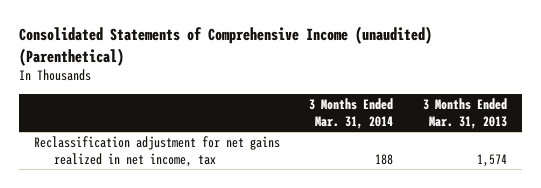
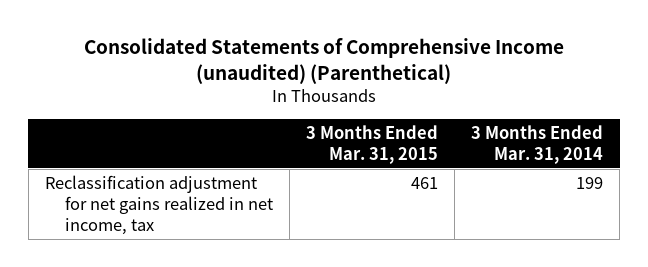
- | 3 Months Ended Mar. 31, 2014 | 3 Months Ended Mar. 31, 2013
+ | 3 Months Ended Mar. 31, 2015 | 3 Months Ended Mar. 31, 2014
- Reclassification adjustment for net gains realized in net income, tax | 188 | 1,574
+ Reclassification adjustment for net gains realized in net income, tax | 461 | 199

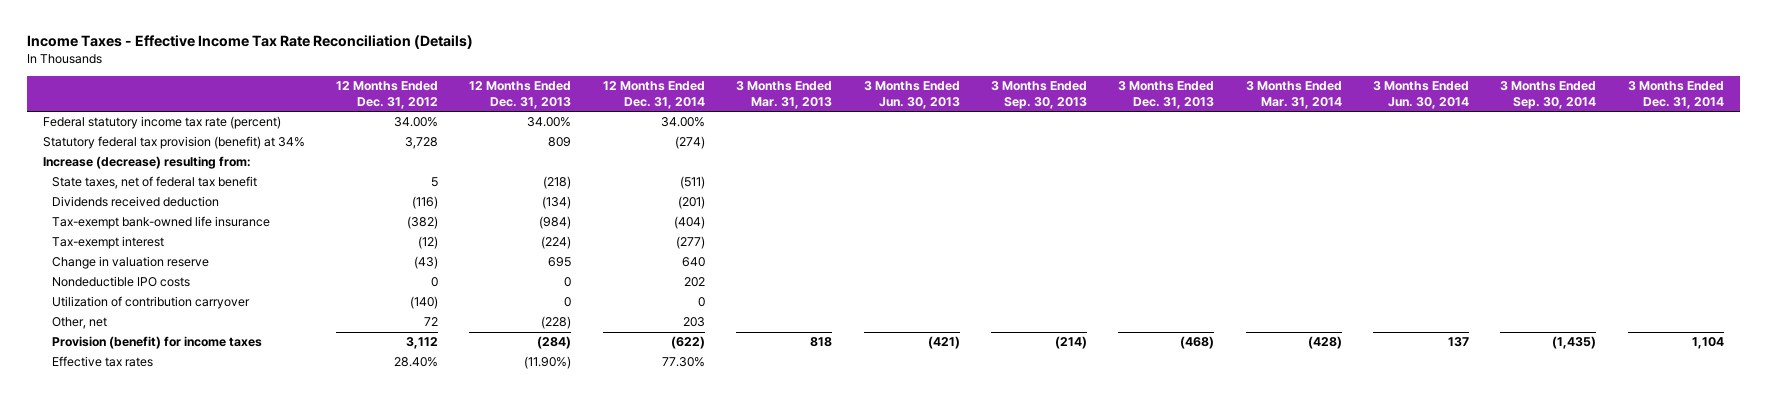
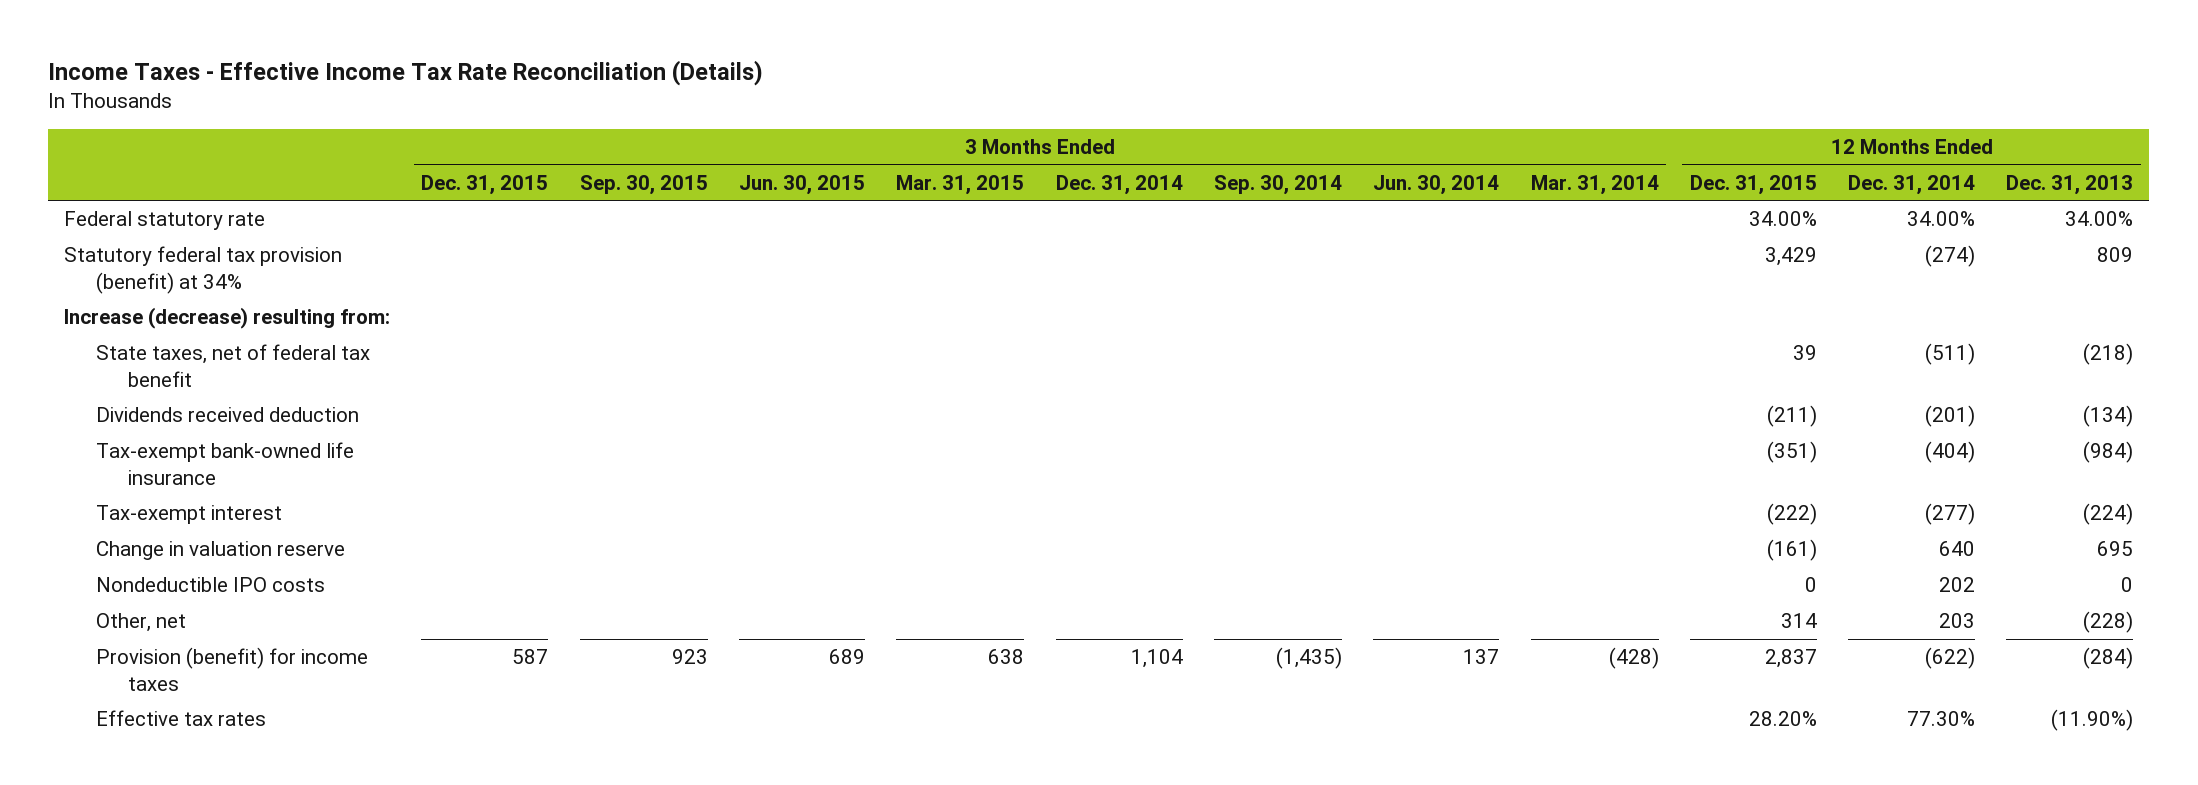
- | 12 Months Ended Dec. 31, 2012 | 12 Months Ended Dec. 31, 2013 | 12 Months Ended Dec. 31, 2014 | 3 Months Ended Mar. 31, 2013 | 3 Months Ended Jun. 30, 2013 | 3 Months Ended Sep. 30, 2013 | 3 Months Ended Dec. 31, 2013 | 3 Months Ended Mar. 31, 2014 | 3 Months Ended Jun. 30, 2014 | 3 Months Ended Sep. 30, 2014 | 3 Months Ended Dec. 31, 2014
+ | 3 Months Ended Dec. 31, 2015 | 3 Months Ended Sep. 30, 2015 | 3 Months Ended Jun. 30, 2015 | 3 Months Ended Mar. 31, 2015 | 3 Months Ended Dec. 31, 2014 | 3 Months Ended Sep. 30, 2014 | 3 Months Ended Jun. 30, 2014 | 3 Months Ended Mar. 31, 2014 | 12 Months Ended Dec. 31, 2015 | 12 Months Ended Dec. 31, 2014 | 12 Months Ended Dec. 31, 2013
- Federal statutory income tax rate (percent) | 34.00% | 34.00% | 34.00% | | | | | | | |
+ Federal statutory rate | | | | | | | | | 34.00% | 34.00% | 34.00%
- Utilization of contribution carryover | (140) | 0 | 0 | | | | | | | |

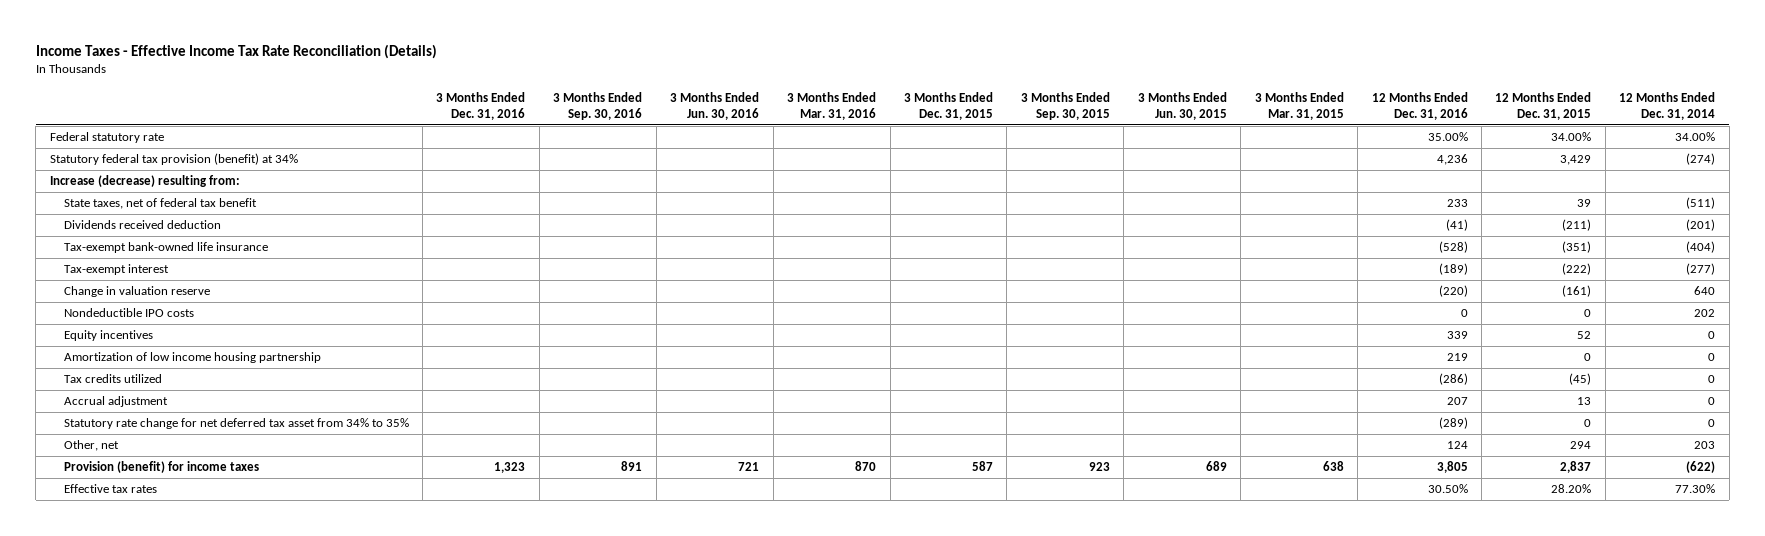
- | 3 Months Ended Dec. 31, 2015 | 3 Months Ended Sep. 30, 2015 | 3 Months Ended Jun. 30, 2015 | 3 Months Ended Mar. 31, 2015 | 3 Months Ended Dec. 31, 2014 | 3 Months Ended Sep. 30, 2014 | 3 Months Ended Jun. 30, 2014 | 3 Months Ended Mar. 31, 2014 | 12 Months Ended Dec. 31, 2015 | 12 Months Ended Dec. 31, 2014 | 12 Months Ended Dec. 31, 2013
+ | 3 Months Ended Dec. 31, 2016 | 3 Months Ended Sep. 30, 2016 | 3 Months Ended Jun. 30, 2016 | 3 Months Ended Mar. 31, 2016 | 3 Months Ended Dec. 31, 2015 | 3 Months Ended Sep. 30, 2015 | 3 Months Ended Jun. 30, 2015 | 3 Months Ended Mar. 31, 2015 | 12 Months Ended Dec. 31, 2016 | 12 Months Ended Dec. 31, 2015 | 12 Months Ended Dec. 31, 2014
- Other, net | | | | | | | | | 314 | 203 | (228)
+ Equity incentives | | | | | | | | | 339 | 52 | 0
+ Amortization of low income housing partnership | | | | | | | | | 219 | 0 | 0
+ Tax credits utilized | | | | | | | | | (286) | (45) | 0
+ Accrual adjustment | | | | | | | | | 207 | 13 | 0
+ Statutory rate change for net deferred tax asset from 34% to 35% | | | | | | | | | (289) | 0 | 0
+ Other, net | | | | | | | | | 124 | 294 | 203

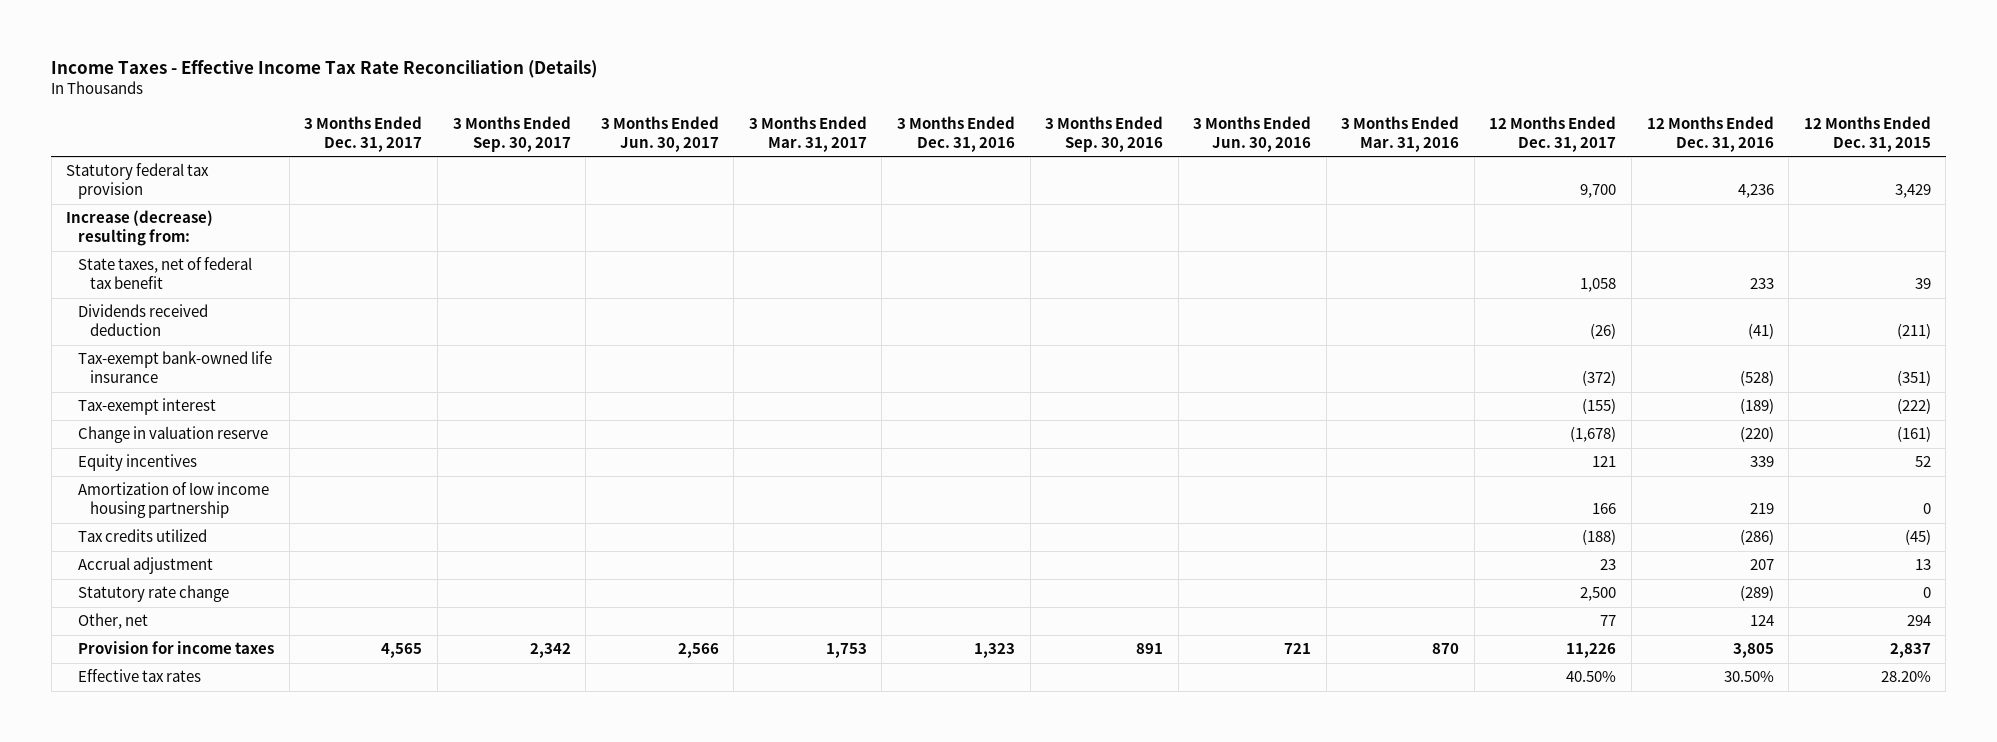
- | 3 Months Ended Dec. 31, 2016 | 3 Months Ended Sep. 30, 2016 | 3 Months Ended Jun. 30, 2016 | 3 Months Ended Mar. 31, 2016 | 3 Months Ended Dec. 31, 2015 | 3 Months Ended Sep. 30, 2015 | 3 Months Ended Jun. 30, 2015 | 3 Months Ended Mar. 31, 2015 | 12 Months Ended Dec. 31, 2016 | 12 Months Ended Dec. 31, 2015 | 12 Months Ended Dec. 31, 2014
+ | 3 Months Ended Dec. 31, 2017 | 3 Months Ended Sep. 30, 2017 | 3 Months Ended Jun. 30, 2017 | 3 Months Ended Mar. 31, 2017 | 3 Months Ended Dec. 31, 2016 | 3 Months Ended Sep. 30, 2016 | 3 Months Ended Jun. 30, 2016 | 3 Months Ended Mar. 31, 2016 | 12 Months Ended Dec. 31, 2017 | 12 Months Ended Dec. 31, 2016 | 12 Months Ended Dec. 31, 2015
- Federal statutory rate | | | | | | | | | 35.00% | 34.00% | 34.00%
- Statutory federal tax provision (benefit) at 34% | | | | | | | | | 4,236 | 3,429 | (274)
+ Statutory federal tax provision | | | | | | | | | 9,700 | 4,236 | 3,429
- Nondeductible IPO costs | | | | | | | | | 0 | 0 | 202
- Statutory rate change for net deferred tax asset from 34% to 35% | | | | | | | | | (289) | 0 | 0
+ Statutory rate change | | | | | | | | | 2,500 | (289) | 0
- Provision (benefit) for income taxes | 1,323 | 891 | 721 | 870 | 587 | 923 | 689 | 638 | 3,805 | 2,837 | (622)
+ Provision for income taxes | 4,565 | 2,342 | 2,566 | 1,753 | 1,323 | 891 | 721 | 870 | 11,226 | 3,805 | 2,837

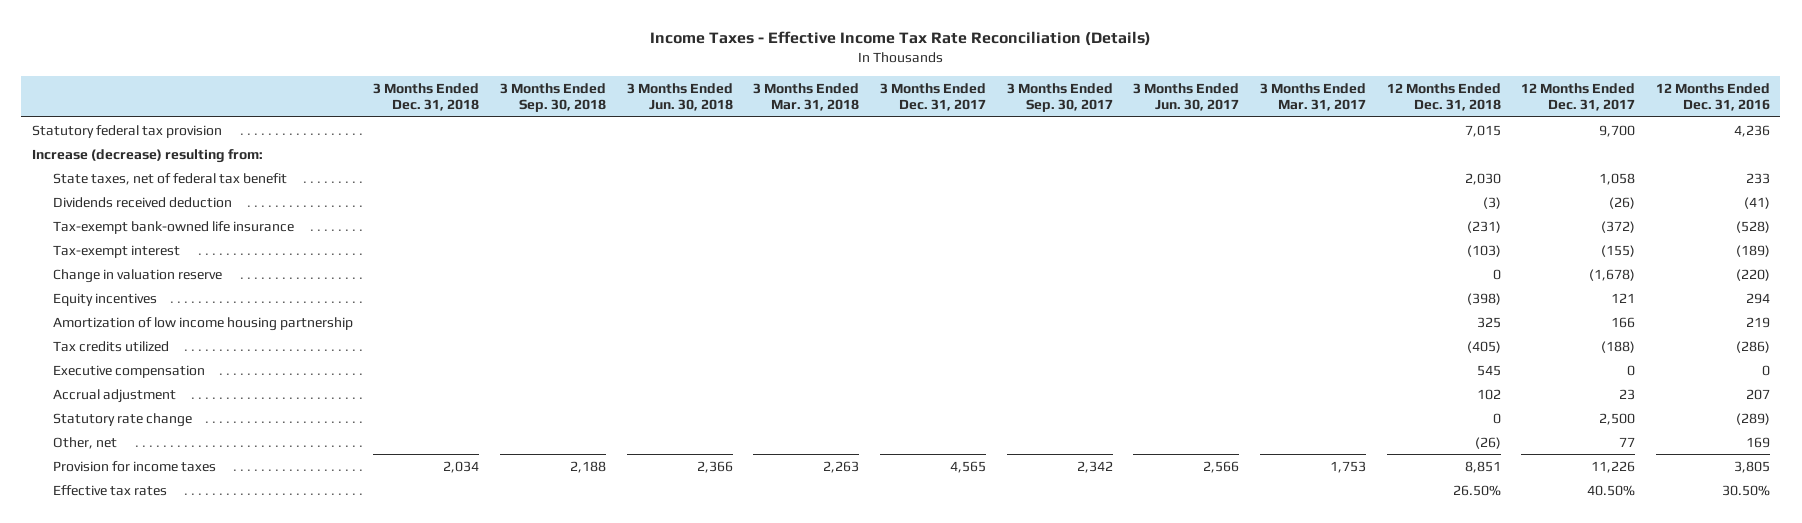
- | 3 Months Ended Dec. 31, 2017 | 3 Months Ended Sep. 30, 2017 | 3 Months Ended Jun. 30, 2017 | 3 Months Ended Mar. 31, 2017 | 3 Months Ended Dec. 31, 2016 | 3 Months Ended Sep. 30, 2016 | 3 Months Ended Jun. 30, 2016 | 3 Months Ended Mar. 31, 2016 | 12 Months Ended Dec. 31, 2017 | 12 Months Ended Dec. 31, 2016 | 12 Months Ended Dec. 31, 2015
+ | 3 Months Ended Dec. 31, 2018 | 3 Months Ended Sep. 30, 2018 | 3 Months Ended Jun. 30, 2018 | 3 Months Ended Mar. 31, 2018 | 3 Months Ended Dec. 31, 2017 | 3 Months Ended Sep. 30, 2017 | 3 Months Ended Jun. 30, 2017 | 3 Months Ended Mar. 31, 2017 | 12 Months Ended Dec. 31, 2018 | 12 Months Ended Dec. 31, 2017 | 12 Months Ended Dec. 31, 2016
- Equity incentives | | | | | | | | | 121 | 339 | 52
+ Equity incentives | | | | | | | | | (398) | 121 | 294
+ Executive compensation | | | | | | | | | 545 | 0 | 0
- Other, net | | | | | | | | | 77 | 124 | 294
+ Other, net | | | | | | | | | (26) | 77 | 169

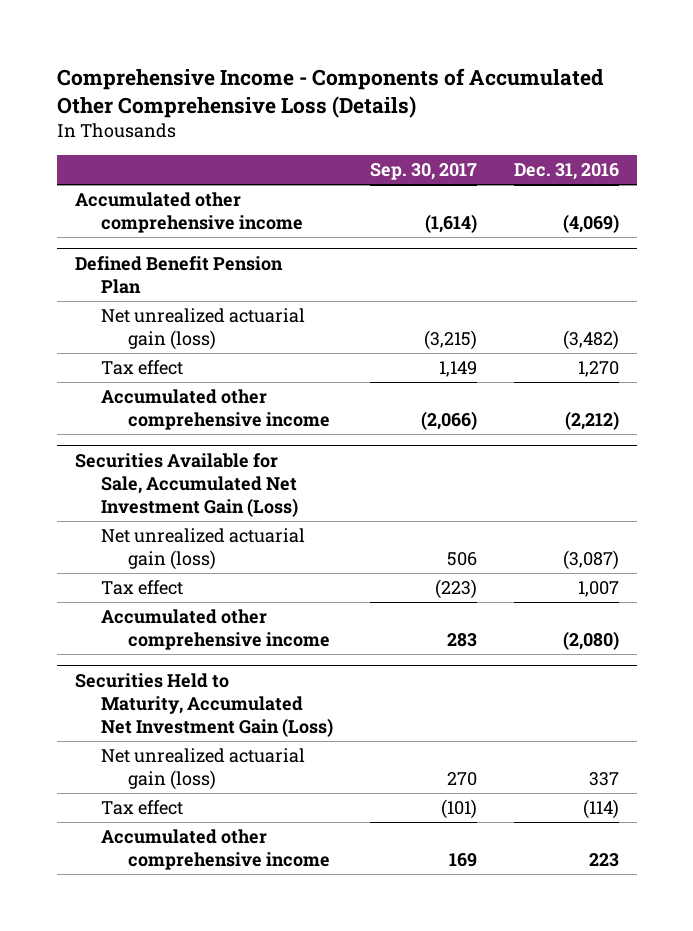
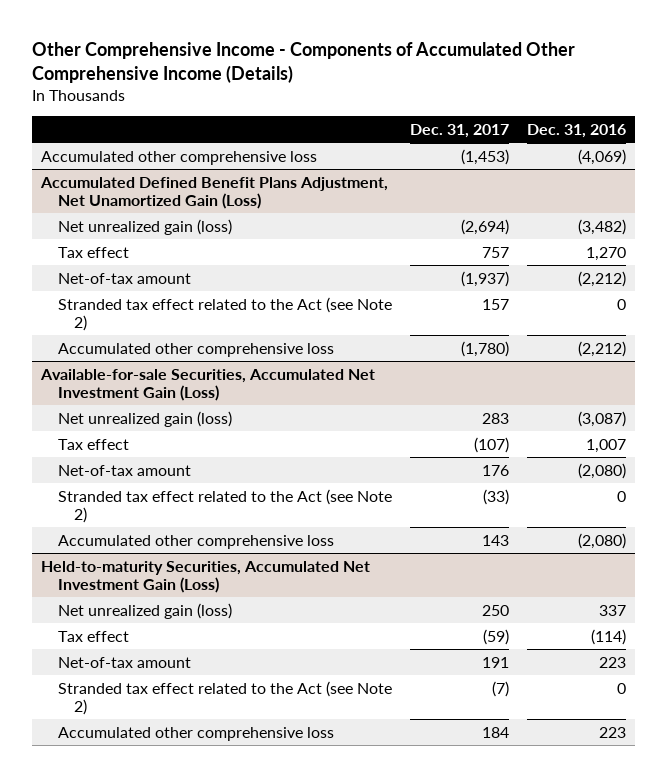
- Comprehensive Income - Components of Accumulated Other Comprehensive Loss (Details)
+ Other Comprehensive Income - Components of Accumulated Other Comprehensive Income (Details)
- | Sep. 30, 2017 | Dec. 31, 2016
+ | Dec. 31, 2017 | Dec. 31, 2016
- Accumulated other comprehensive income | (1,614) | (4,069)
- Defined Benefit Pension Plan
- Net unrealized actuarial gain (loss) | (3,215) | (3,482)
+ Accumulated other comprehensive loss | (1,453) | (4,069)
+ Accumulated Defined Benefit Plans Adjustment, Net Unamortized Gain (Loss)
+ Net unrealized gain (loss) | (2,694) | (3,482)
- Accumulated other comprehensive income | (2,066) | (2,212)
- Securities Available for Sale, Accumulated Net Investment Gain (Loss)
- Net unrealized actuarial gain (loss) | 506 | (3,087)
+ Net-of-tax amount | (1,937) | (2,212)
+ Stranded tax effect related to the Act (see Note 2) | 157 | 0
+ Accumulated other comprehensive loss | (1,780) | (2,212)
+ Available-for-sale Securities, Accumulated Net Investment Gain (Loss)
+ Net unrealized gain (loss) | 283 | (3,087)
- Accumulated other comprehensive income | 283 | (2,080)
- Securities Held to Maturity, Accumulated Net Investment Gain (Loss)
- Net unrealized actuarial gain (loss) | 270 | 337
+ Net-of-tax amount | 176 | (2,080)
+ Stranded tax effect related to the Act (see Note 2) | (33) | 0
+ Accumulated other comprehensive loss | 143 | (2,080)
+ Held-to-maturity Securities, Accumulated Net Investment Gain (Loss)
+ Net unrealized gain (loss) | 250 | 337
- Accumulated other comprehensive income | 169 | 223
+ Net-of-tax amount | 191 | 223
+ Stranded tax effect related to the Act (see Note 2) | (7) | 0
+ Accumulated other comprehensive loss | 184 | 223

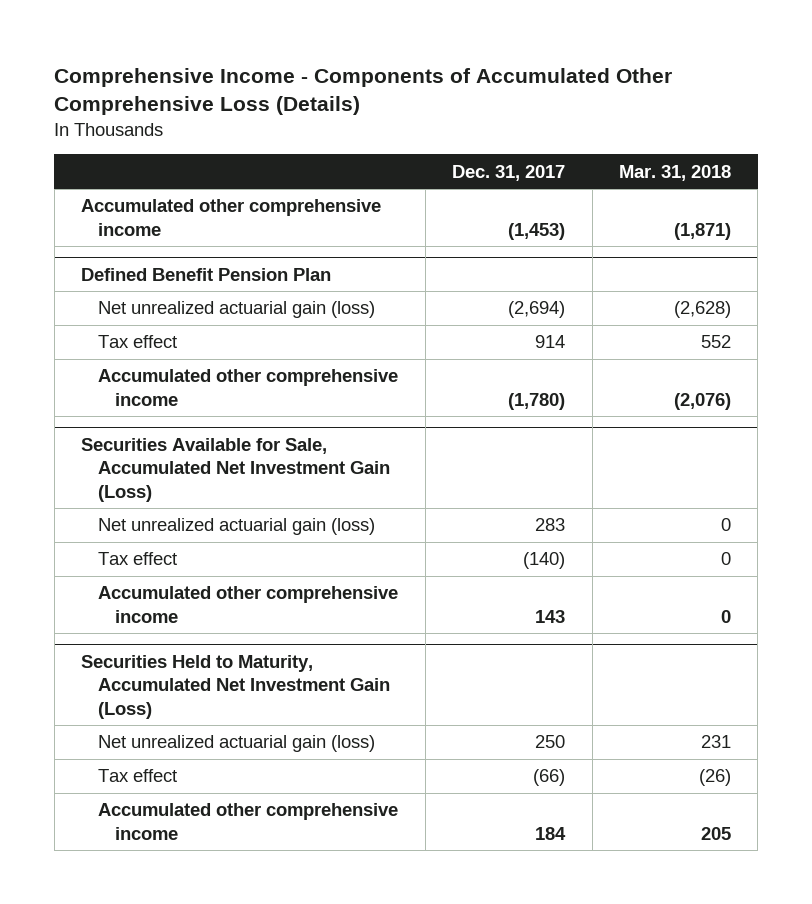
- Other Comprehensive Income - Components of Accumulated Other Comprehensive Income (Details)
+ Comprehensive Income - Components of Accumulated Other Comprehensive Loss (Details)
- | Dec. 31, 2017 | Dec. 31, 2016
+ | Dec. 31, 2017 | Mar. 31, 2018
- Accumulated other comprehensive loss | (1,453) | (4,069)
- Accumulated Defined Benefit Plans Adjustment, Net Unamortized Gain (Loss)
- Net unrealized gain (loss) | (2,694) | (3,482)
- Tax effect | 757 | 1,270
- Net-of-tax amount | (1,937) | (2,212)
- Stranded tax effect related to the Act (see Note 2) | 157 | 0
- Accumulated other comprehensive loss | (1,780) | (2,212)
- Available-for-sale Securities, Accumulated Net Investment Gain (Loss)
- Net unrealized gain (loss) | 283 | (3,087)
- Tax effect | (107) | 1,007
- Net-of-tax amount | 176 | (2,080)
- Stranded tax effect related to the Act (see Note 2) | (33) | 0
- Accumulated other comprehensive loss | 143 | (2,080)
- Held-to-maturity Securities, Accumulated Net Investment Gain (Loss)
- Net unrealized gain (loss) | 250 | 337
- Tax effect | (59) | (114)
- Net-of-tax amount | 191 | 223
- Stranded tax effect related to the Act (see Note 2) | (7) | 0
- Accumulated other comprehensive loss | 184 | 223
+ Accumulated other comprehensive income | (1,453) | (1,871)
+ Defined Benefit Pension Plan
+ Net unrealized actuarial gain (loss) | (2,694) | (2,628)
+ Tax effect | 914 | 552
+ Accumulated other comprehensive income | (1,780) | (2,076)
+ Securities Available for Sale, Accumulated Net Investment Gain (Loss)
+ Net unrealized actuarial gain (loss) | 283 | 0
+ Tax effect | (140) | 0
+ Accumulated other comprehensive income | 143 | 0
+ Securities Held to Maturity, Accumulated Net Investment Gain (Loss)
+ Net unrealized actuarial gain (loss) | 250 | 231
+ Tax effect | (66) | (26)
+ Accumulated other comprehensive income | 184 | 205

